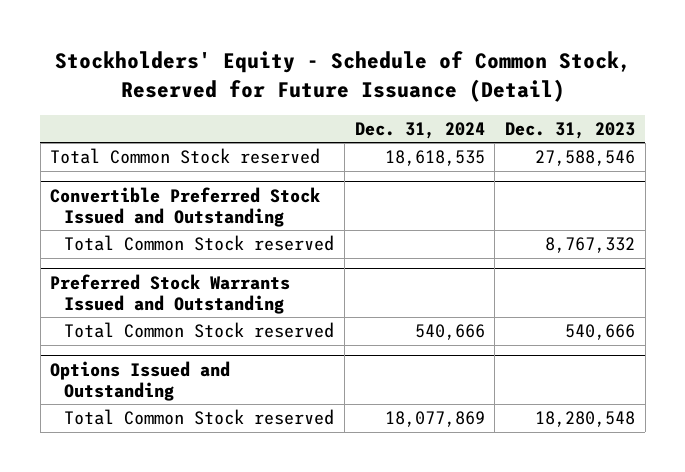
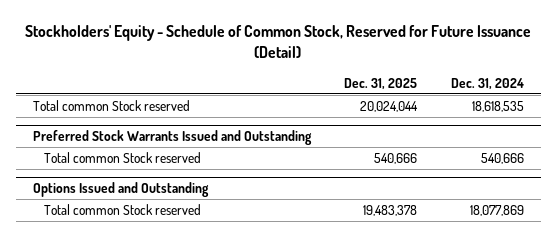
- | Dec. 31, 2024 | Dec. 31, 2023
+ | Dec. 31, 2025 | Dec. 31, 2024
- Total Common Stock reserved | 18,618,535 | 27,588,546
- Convertible Preferred Stock Issued and Outstanding
- Total Common Stock reserved | | 8,767,332
+ Total common Stock reserved | 20,024,044 | 18,618,535
@ Preferred Stock Warrants Issued and Outstanding
- Total Common Stock reserved | 540,666 | 540,666
+ Total common Stock reserved | 540,666 | 540,666
@ Options Issued and Outstanding
- Total Common Stock reserved | 18,077,869 | 18,280,548
+ Total common Stock reserved | 19,483,378 | 18,077,869

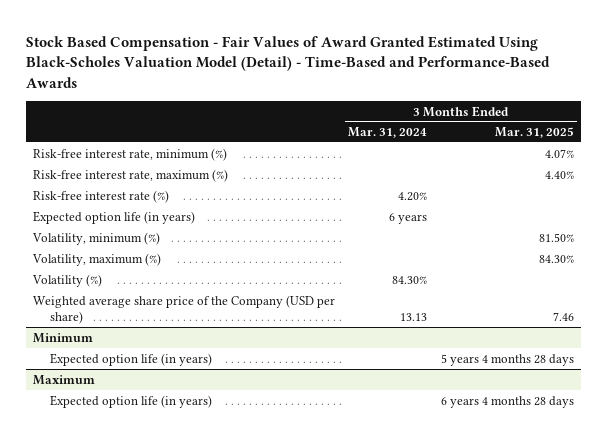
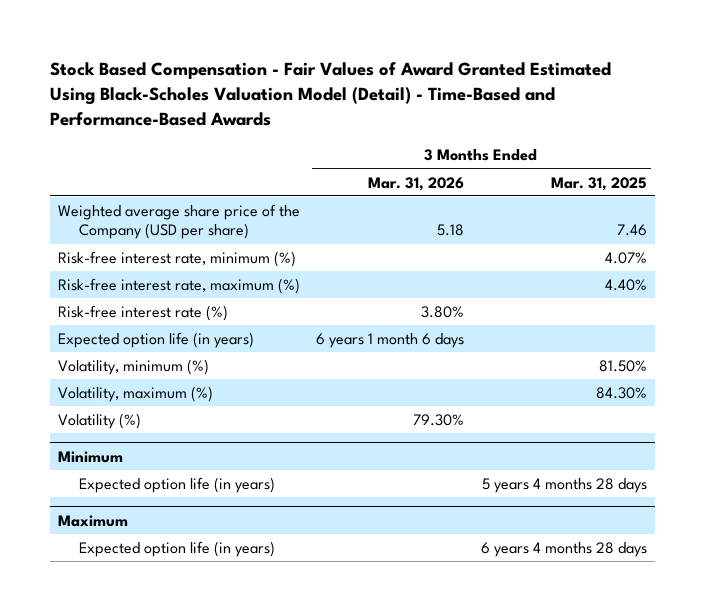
- | 3 Months Ended Mar. 31, 2024 | 3 Months Ended Mar. 31, 2025
+ | 3 Months Ended Mar. 31, 2026 | 3 Months Ended Mar. 31, 2025
moved up: Weighted average share price of the Company (USD per share) | 5.18 | 7.46

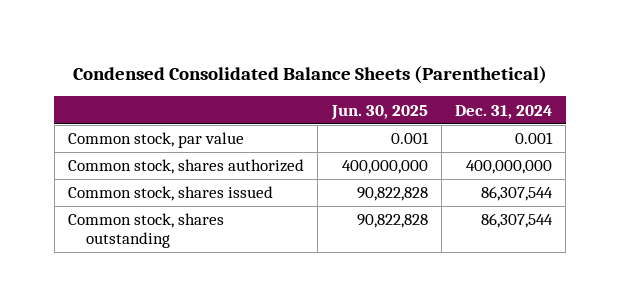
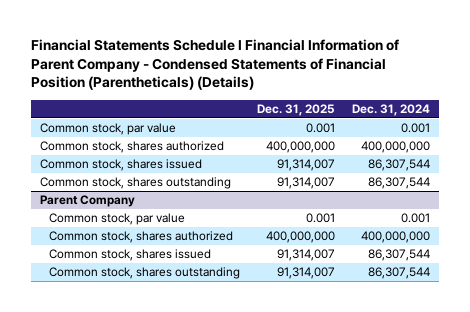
- Condensed Consolidated Balance Sheets (Parenthetical)
+ Financial Statements Schedule I Financial Information of Parent Company - Condensed Statements of Financial Position (Parentheticals) (Details)
- | Jun. 30, 2025 | Dec. 31, 2024
+ | Dec. 31, 2025 | Dec. 31, 2024
+ Parent Company
+ Common stock, par value | 0.001 | 0.001
+ Common stock, shares authorized | 400,000,000 | 400,000,000
+ Common stock, shares issued | 91,314,007 | 86,307,544
+ Common stock, shares outstanding | 91,314,007 | 86,307,544

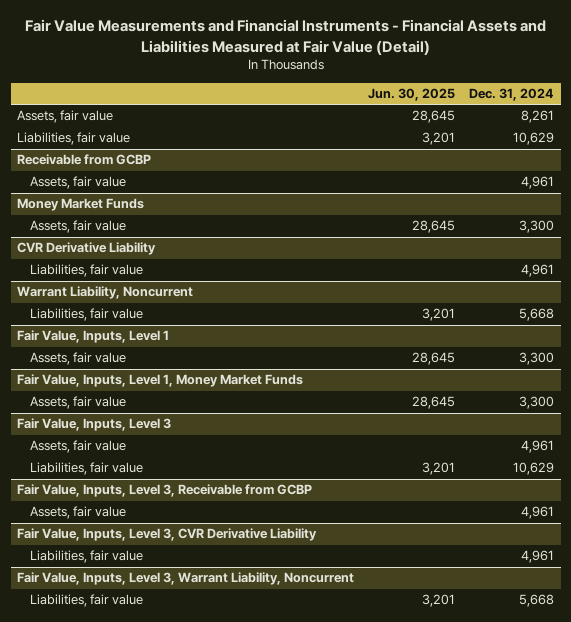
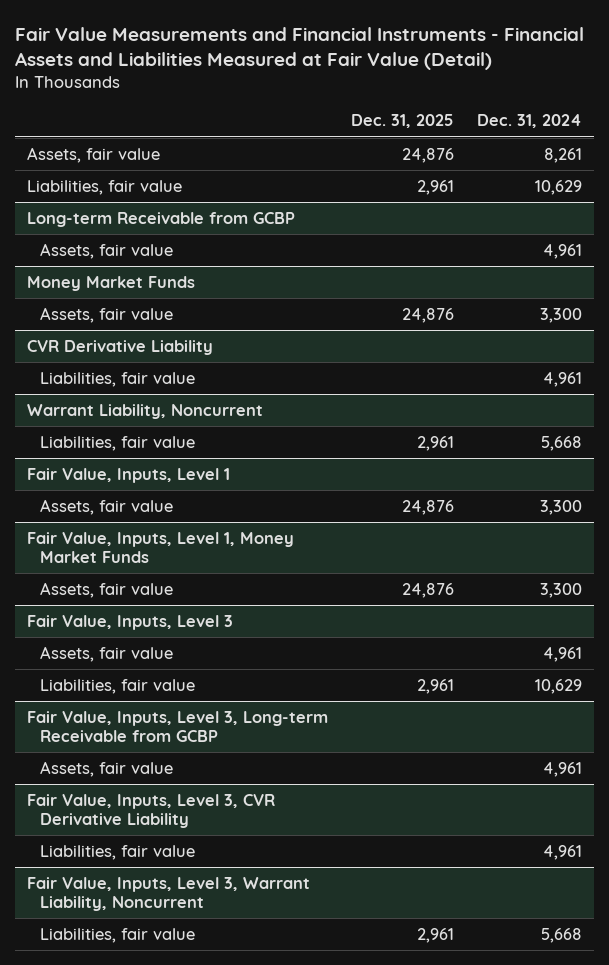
- | Jun. 30, 2025 | Dec. 31, 2024
+ | Dec. 31, 2025 | Dec. 31, 2024
- Receivable from GCBP
+ Long-term Receivable from GCBP
- Fair Value, Inputs, Level 3, Receivable from GCBP
+ Fair Value, Inputs, Level 3, Long-term Receivable from GCBP

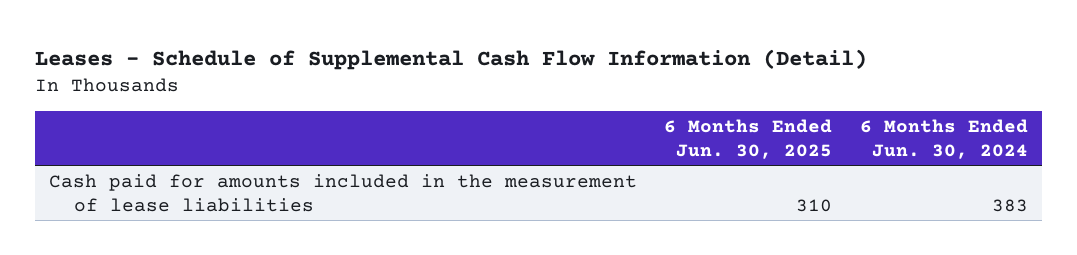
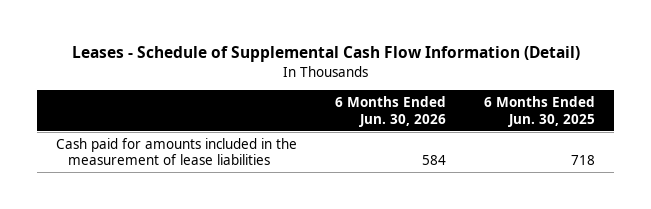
- | 6 Months Ended Jun. 30, 2025 | 6 Months Ended Jun. 30, 2024
+ | 6 Months Ended Jun. 30, 2026 | 6 Months Ended Jun. 30, 2025
- Cash paid for amounts included in the measurement of lease liabilities | 310 | 383
+ Cash paid for amounts included in the measurement of lease liabilities | 584 | 718

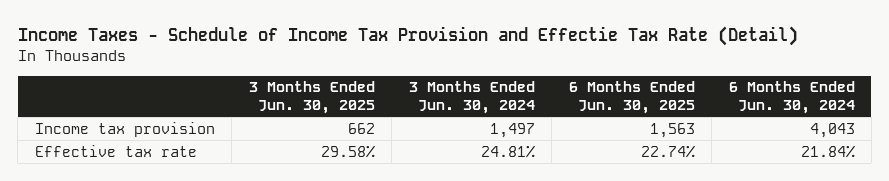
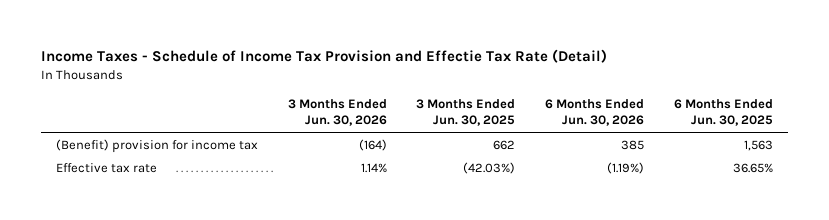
- | 3 Months Ended Jun. 30, 2025 | 3 Months Ended Jun. 30, 2024 | 6 Months Ended Jun. 30, 2025 | 6 Months Ended Jun. 30, 2024
+ | 3 Months Ended Jun. 30, 2026 | 3 Months Ended Jun. 30, 2025 | 6 Months Ended Jun. 30, 2026 | 6 Months Ended Jun. 30, 2025
- Income tax provision | 662 | 1,497 | 1,563 | 4,043
- Effective tax rate | 29.58% | 24.81% | 22.74% | 21.84%
+ (Benefit) provision for income tax | (164) | 662 | 385 | 1,563
+ Effective tax rate | 1.14% | (42.03%) | (1.19%) | 36.65%

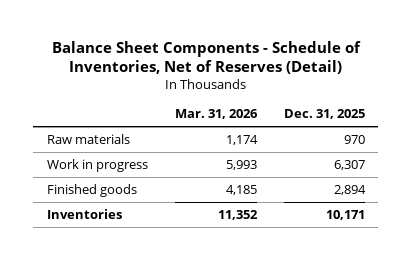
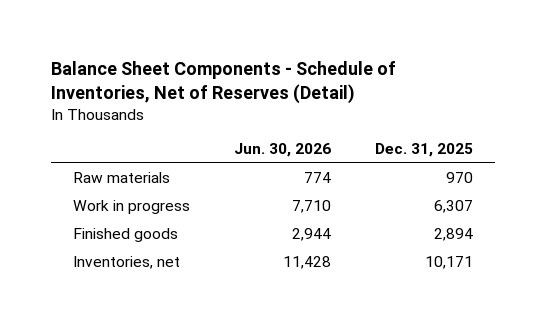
- | Mar. 31, 2026 | Dec. 31, 2025
+ | Jun. 30, 2026 | Dec. 31, 2025
- Inventories | 11,352 | 10,171
+ Inventories, net | 11,428 | 10,171

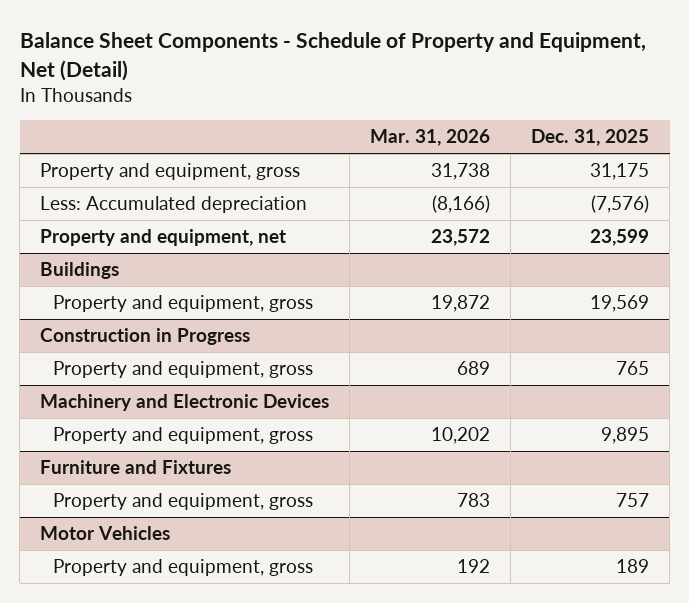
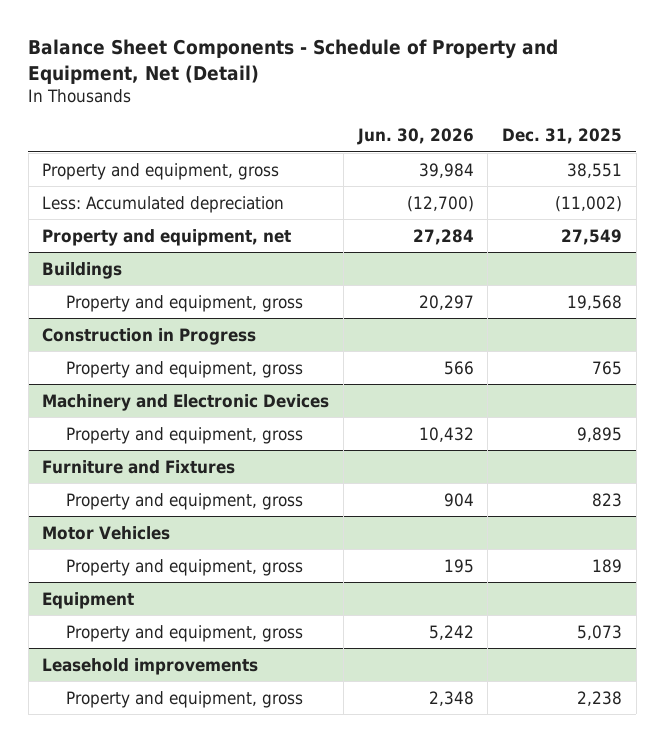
- | Mar. 31, 2026 | Dec. 31, 2025
+ | Jun. 30, 2026 | Dec. 31, 2025
- Property and equipment, gross | 31,738 | 31,175
- Less: Accumulated depreciation | (8,166) | (7,576)
- Property and equipment, net | 23,572 | 23,599
+ Property and equipment, gross | 39,984 | 38,551
+ Less: Accumulated depreciation | (12,700) | (11,002)
+ Property and equipment, net | 27,284 | 27,549
@ Buildings
- Property and equipment, gross | 19,872 | 19,569
+ Property and equipment, gross | 20,297 | 19,568
@ Furniture and Fixtures
- Property and equipment, gross | 783 | 757
+ Property and equipment, gross | 904 | 823
+ Equipment
+ Property and equipment, gross | 5,242 | 5,073
+ Leasehold improvements
+ Property and equipment, gross | 2,348 | 2,238

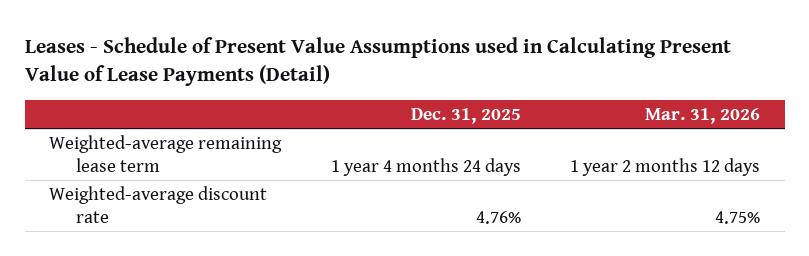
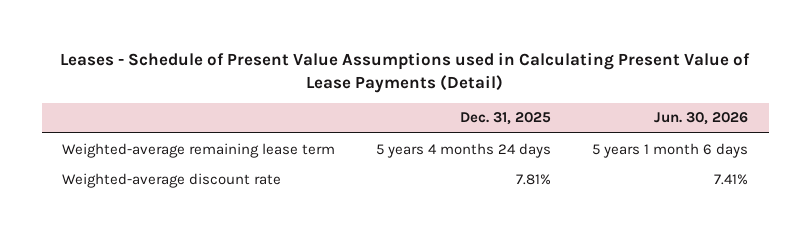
- | Dec. 31, 2025 | Mar. 31, 2026
+ | Dec. 31, 2025 | Jun. 30, 2026
- Weighted-average remaining lease term | 1 year 4 months 24 days | 1 year 2 months 12 days
- Weighted-average discount rate | 4.76% | 4.75%
+ Weighted-average remaining lease term | 5 years 4 months 24 days | 5 years 1 month 6 days
+ Weighted-average discount rate | 7.81% | 7.41%

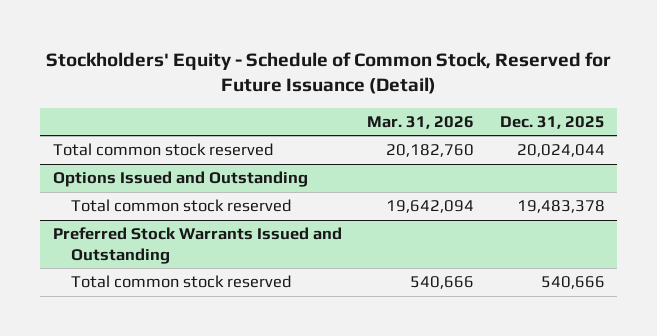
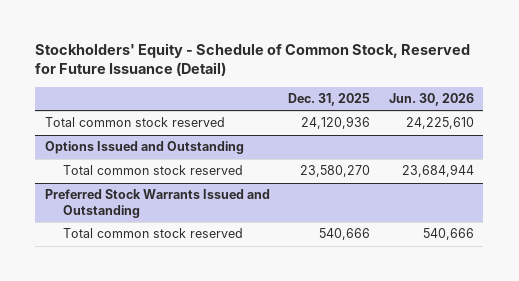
- | Mar. 31, 2026 | Dec. 31, 2025
+ | Dec. 31, 2025 | Jun. 30, 2026
- Total common stock reserved | 20,182,760 | 20,024,044
+ Total common stock reserved | 24,120,936 | 24,225,610
@ Options Issued and Outstanding
- Total common stock reserved | 19,642,094 | 19,483,378
+ Total common stock reserved | 23,580,270 | 23,684,944

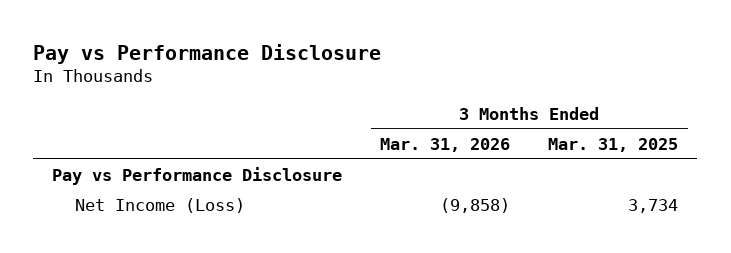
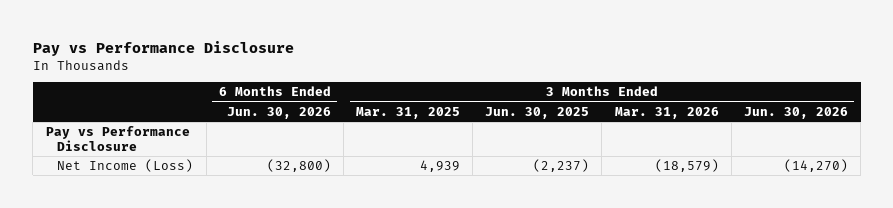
- | 3 Months Ended Mar. 31, 2026 | 3 Months Ended Mar. 31, 2025
+ | 6 Months Ended Jun. 30, 2026 | 3 Months Ended Mar. 31, 2025 | 3 Months Ended Jun. 30, 2025 | 3 Months Ended Mar. 31, 2026 | 3 Months Ended Jun. 30, 2026
- Net Income (Loss) | (9,858) | 3,734
+ Net Income (Loss) | (32,800) | 4,939 | (2,237) | (18,579) | (14,270)

